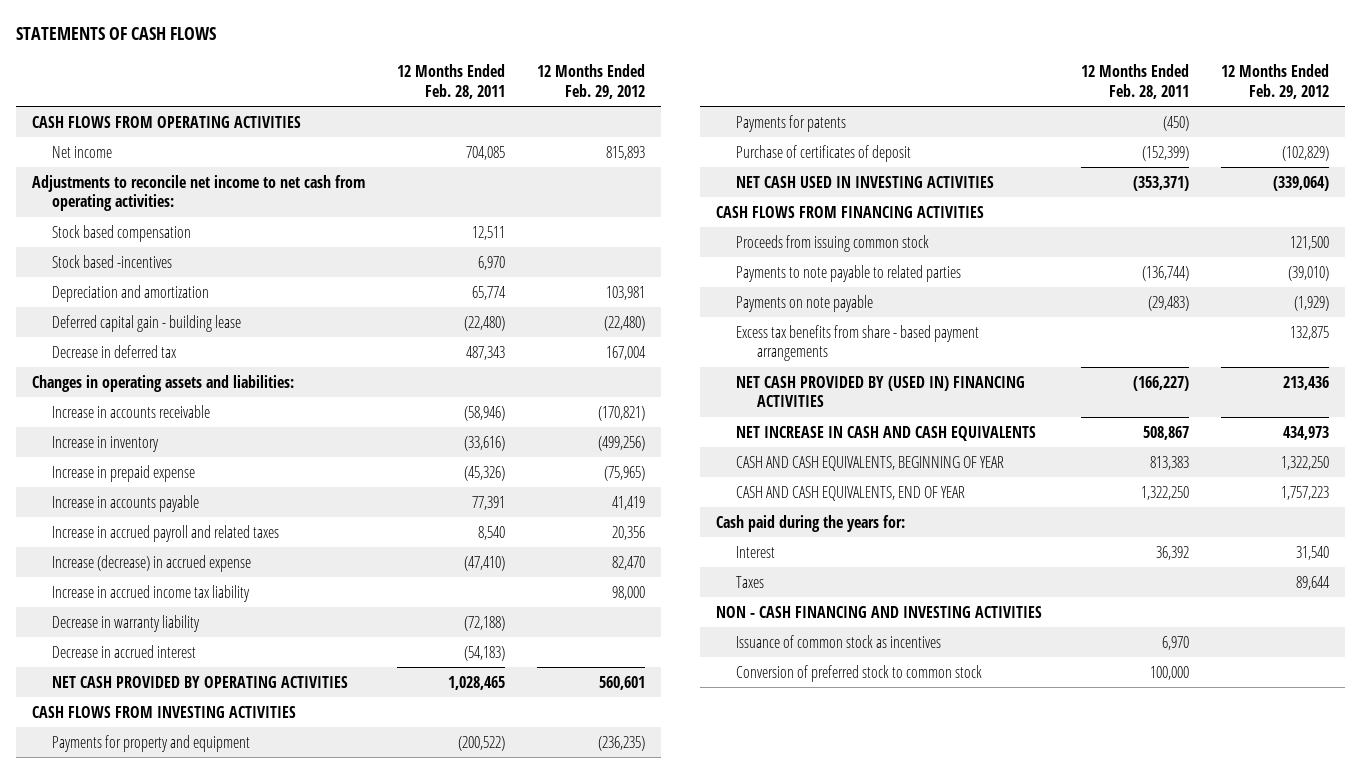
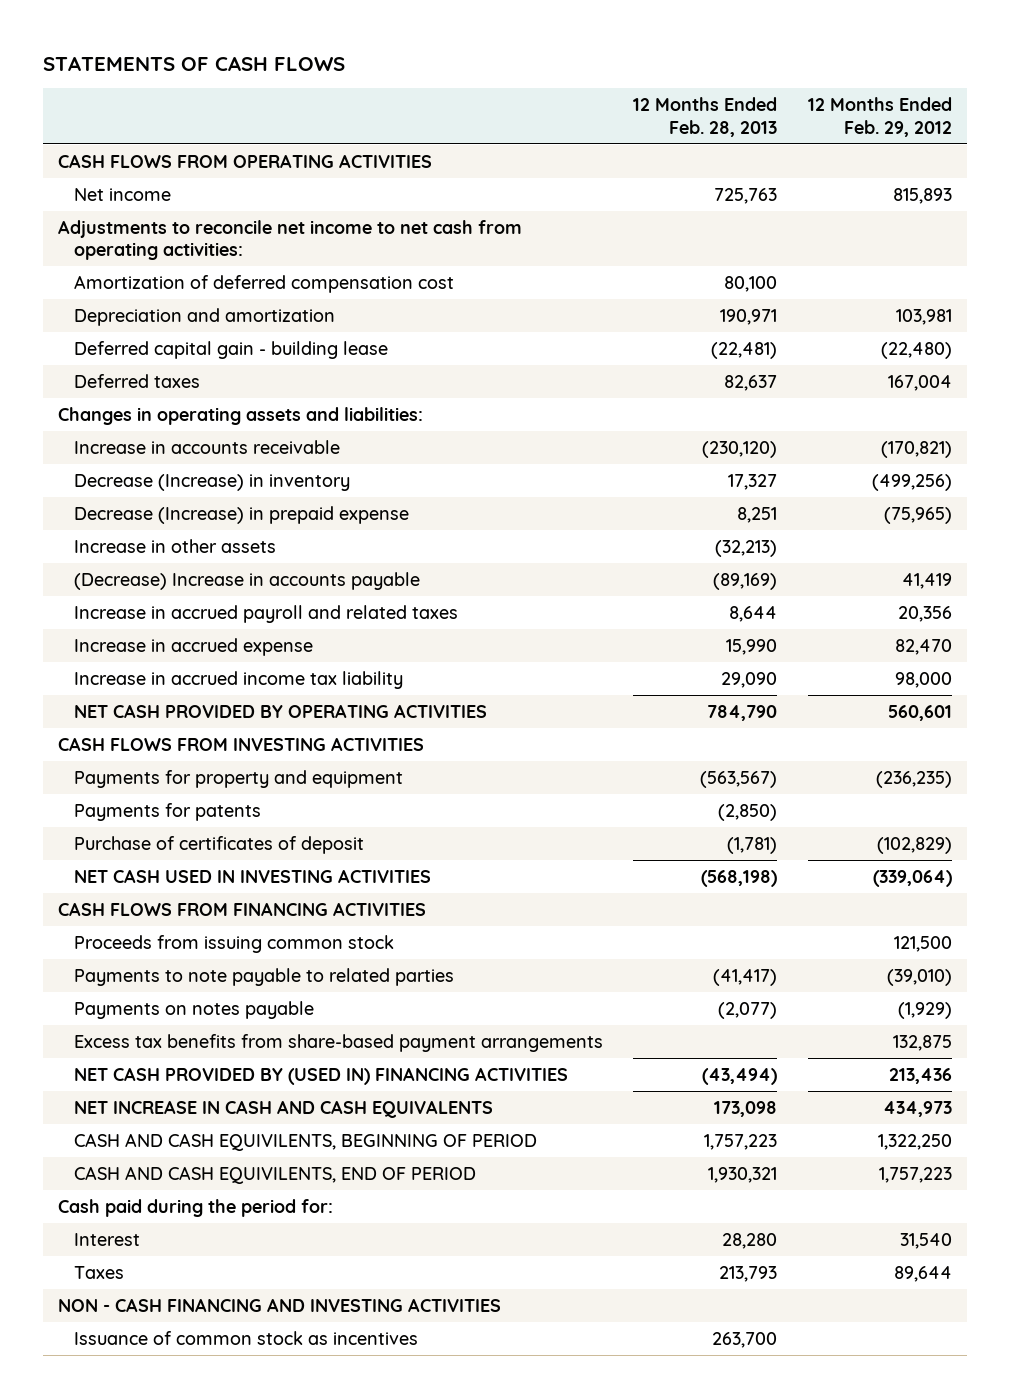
- | 12 Months Ended Feb. 28, 2011 | 12 Months Ended Feb. 29, 2012
+ | 12 Months Ended Feb. 28, 2013 | 12 Months Ended Feb. 29, 2012
- Stock based compensation | 12,511 |
- Stock based -incentives | 6,970 |
+ Amortization of deferred compensation cost | 80,100 |
- Decrease in deferred tax | 487,343 | 167,004
+ Deferred taxes | 82,637 | 167,004
- Increase in inventory | (33,616) | (499,256)
- Increase in prepaid expense | (45,326) | (75,965)
- Increase in accounts payable | 77,391 | 41,419
+ Decrease (Increase) in inventory | 17,327 | (499,256)
+ Decrease (Increase) in prepaid expense | 8,251 | (75,965)
+ Increase in other assets | (32,213) |
+ (Decrease) Increase in accounts payable | (89,169) | 41,419
- Increase (decrease) in accrued expense | (47,410) | 82,470
+ Increase in accrued expense | 15,990 | 82,470
- Decrease in warranty liability | (72,188) |
- Decrease in accrued interest | (54,183) |
- Payments on note payable | (29,483) | (1,929)
- Excess tax benefits from share - based payment arrangements | | 132,875
+ Payments on notes payable | (2,077) | (1,929)
+ Excess tax benefits from share-based payment arrangements | | 132,875
- CASH AND CASH EQUIVALENTS, BEGINNING OF YEAR | 813,383 | 1,322,250
- CASH AND CASH EQUIVALENTS, END OF YEAR | 1,322,250 | 1,757,223
- Cash paid during the years for:
+ CASH AND CASH EQUIVILENTS, BEGINNING OF PERIOD | 1,757,223 | 1,322,250
+ CASH AND CASH EQUIVILENTS, END OF PERIOD | 1,930,321 | 1,757,223
+ Cash paid during the period for:
- Conversion of preferred stock to common stock | 100,000 |

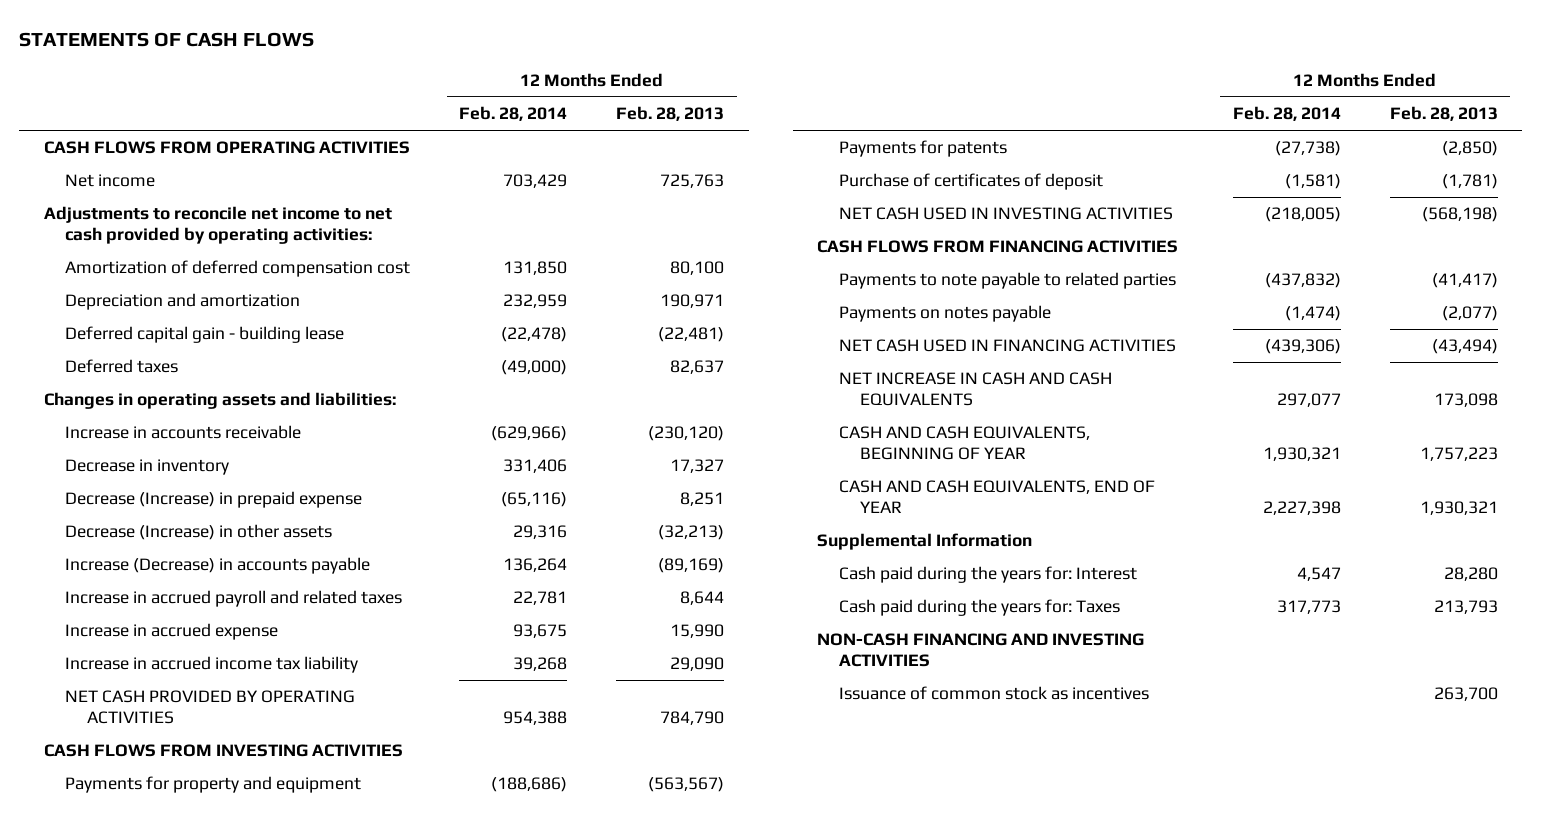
- | 12 Months Ended Feb. 28, 2013 | 12 Months Ended Feb. 29, 2012
+ | 12 Months Ended Feb. 28, 2014 | 12 Months Ended Feb. 28, 2013
- Adjustments to reconcile net income to net cash from operating activities:
+ Adjustments to reconcile net income to net cash provided by operating activities:
- Decrease (Increase) in inventory | 17,327 | (499,256)
+ Decrease in inventory | 331,406 | 17,327
- Increase in other assets | (32,213) |
- (Decrease) Increase in accounts payable | (89,169) | 41,419
+ Decrease (Increase) in other assets | 29,316 | (32,213)
+ Increase (Decrease) in accounts payable | 136,264 | (89,169)
- Proceeds from issuing common stock | | 121,500
- Excess tax benefits from share-based payment arrangements | | 132,875
- NET CASH PROVIDED BY (USED IN) FINANCING ACTIVITIES | (43,494) | 213,436
+ NET CASH USED IN FINANCING ACTIVITIES | (439,306) | (43,494)
- CASH AND CASH EQUIVILENTS, BEGINNING OF PERIOD | 1,757,223 | 1,322,250
- CASH AND CASH EQUIVILENTS, END OF PERIOD | 1,930,321 | 1,757,223
- Cash paid during the period for:
- Interest | 28,280 | 31,540
- Taxes | 213,793 | 89,644
- NON - CASH FINANCING AND INVESTING ACTIVITIES
+ CASH AND CASH EQUIVALENTS, BEGINNING OF YEAR | 1,930,321 | 1,757,223
+ CASH AND CASH EQUIVALENTS, END OF YEAR | 2,227,398 | 1,930,321
+ Supplemental Information
+ Cash paid during the years for: Interest | 4,547 | 28,280
+ Cash paid during the years for: Taxes | 317,773 | 213,793
+ NON-CASH FINANCING AND INVESTING ACTIVITIES

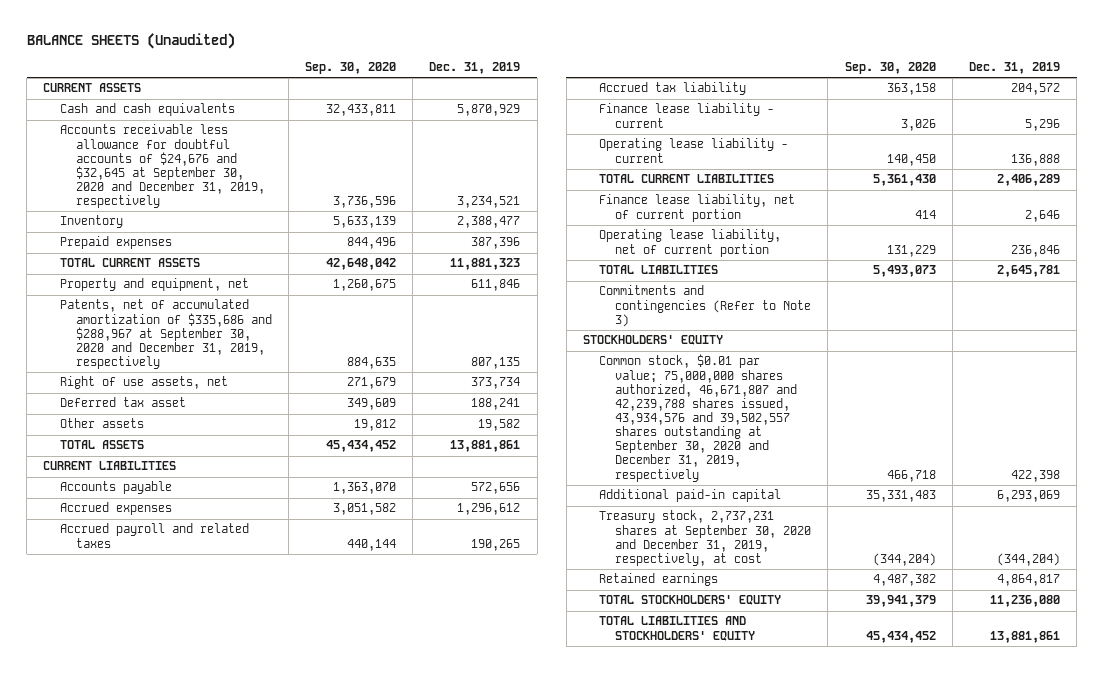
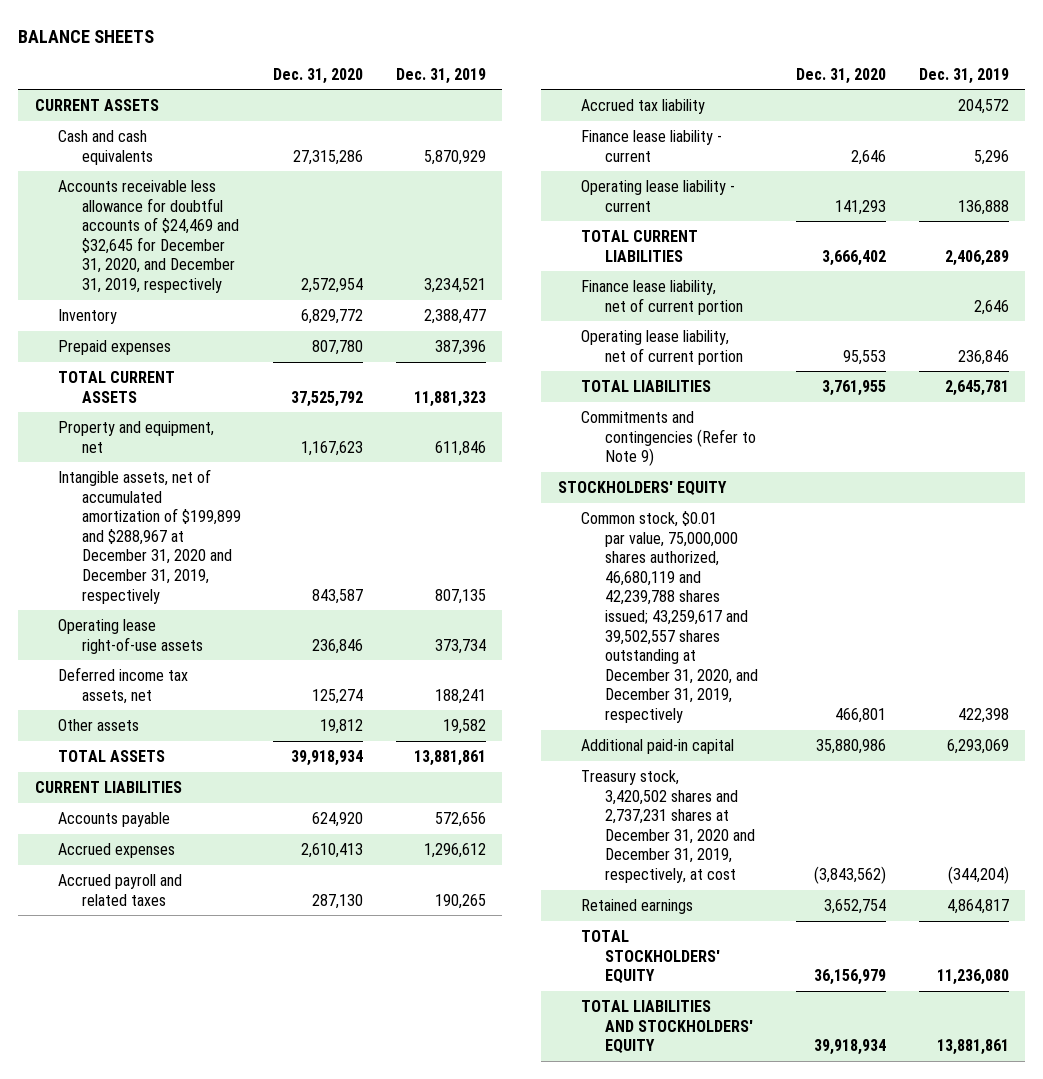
- BALANCE SHEETS (Unaudited)
+ BALANCE SHEETS
- | Sep. 30, 2020 | Dec. 31, 2019
+ | Dec. 31, 2020 | Dec. 31, 2019
- Accounts receivable less allowance for doubtful accounts of $24,676 and $32,645 at September 30, 2020 and December 31, 2019, respectively | 3,736,596 | 3,234,521
+ Accounts receivable less allowance for doubtful accounts of $24,469 and $32,645 for December 31, 2020, and December 31, 2019, respectively | 2,572,954 | 3,234,521
- Patents, net of accumulated amortization of $335,686 and $288,967 at September 30, 2020 and December 31, 2019, respectively | 884,635 | 807,135
- Right of use assets, net | 271,679 | 373,734
- Deferred tax asset | 349,609 | 188,241
+ Intangible assets, net of accumulated amortization of $199,899 and $288,967 at December 31, 2020 and December 31, 2019, respectively | 843,587 | 807,135
+ Operating lease right-of-use assets | 236,846 | 373,734
+ Deferred income tax assets, net | 125,274 | 188,241
- Commitments and contingencies (Refer to Note 3)
+ Commitments and contingencies (Refer to Note 9)
- Common stock, $0.01 par value; 75,000,000 shares authorized, 46,671,807 and 42,239,788 shares issued, 43,934,576 and 39,502,557 shares outstanding at September 30, 2020 and December 31, 2019, respectively | 466,718 | 422,398
+ Common stock, $0.01 par value, 75,000,000 shares authorized, 46,680,119 and 42,239,788 shares issued; 43,259,617 and 39,502,557 shares outstanding at December 31, 2020, and December 31, 2019, respectively | 466,801 | 422,398
- Treasury stock, 2,737,231 shares at September 30, 2020 and December 31, 2019, respectively, at cost | (344,204) | (344,204)
+ Treasury stock, 3,420,502 shares and 2,737,231 shares at December 31, 2020 and December 31, 2019, respectively, at cost | (3,843,562) | (344,204)

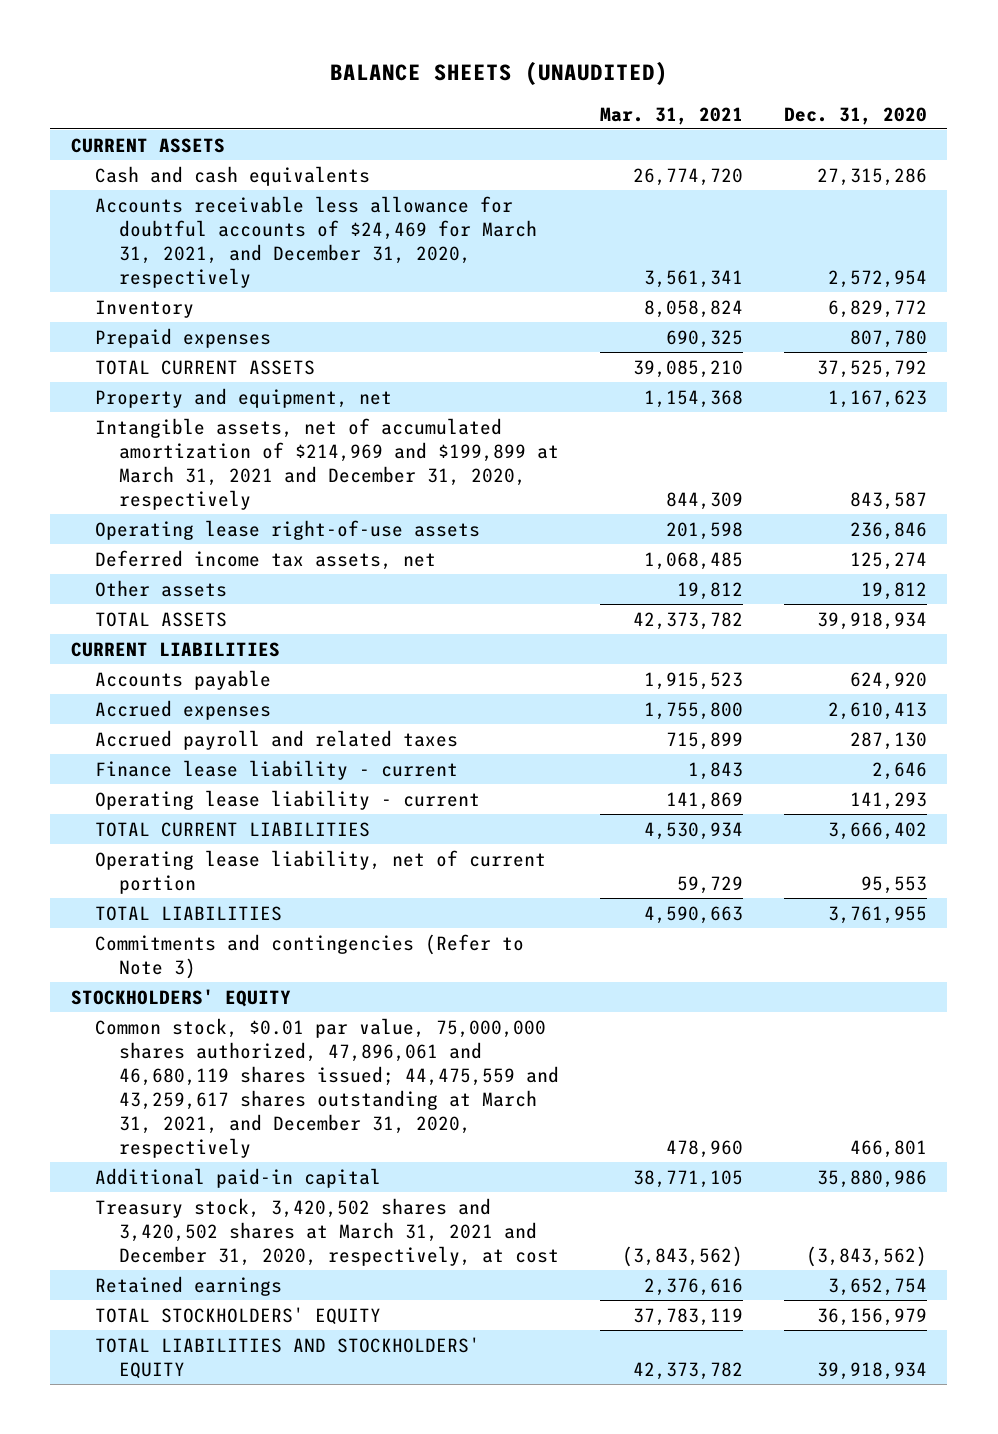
- BALANCE SHEETS
+ BALANCE SHEETS (UNAUDITED)
- | Dec. 31, 2020 | Dec. 31, 2019
+ | Mar. 31, 2021 | Dec. 31, 2020
- Accounts receivable less allowance for doubtful accounts of $24,469 and $32,645 for December 31, 2020, and December 31, 2019, respectively | 2,572,954 | 3,234,521
+ Accounts receivable less allowance for doubtful accounts of $24,469 for March 31, 2021, and December 31, 2020, respectively | 3,561,341 | 2,572,954
- Intangible assets, net of accumulated amortization of $199,899 and $288,967 at December 31, 2020 and December 31, 2019, respectively | 843,587 | 807,135
+ Intangible assets, net of accumulated amortization of $214,969 and $199,899 at March 31, 2021 and December 31, 2020, respectively | 844,309 | 843,587
- Accrued tax liability | | 204,572
- Finance lease liability, net of current portion | | 2,646
- Commitments and contingencies (Refer to Note 9)
+ Commitments and contingencies (Refer to Note 3)
- Common stock, $0.01 par value, 75,000,000 shares authorized, 46,680,119 and 42,239,788 shares issued; 43,259,617 and 39,502,557 shares outstanding at December 31, 2020, and December 31, 2019, respectively | 466,801 | 422,398
+ Common stock, $0.01 par value, 75,000,000 shares authorized, 47,896,061 and 46,680,119 shares issued; 44,475,559 and 43,259,617 shares outstanding at March 31, 2021, and December 31, 2020, respectively | 478,960 | 466,801
- Treasury stock, 3,420,502 shares and 2,737,231 shares at December 31, 2020 and December 31, 2019, respectively, at cost | (3,843,562) | (344,204)
+ Treasury stock, 3,420,502 shares and 3,420,502 shares at March 31, 2021 and December 31, 2020, respectively, at cost | (3,843,562) | (3,843,562)

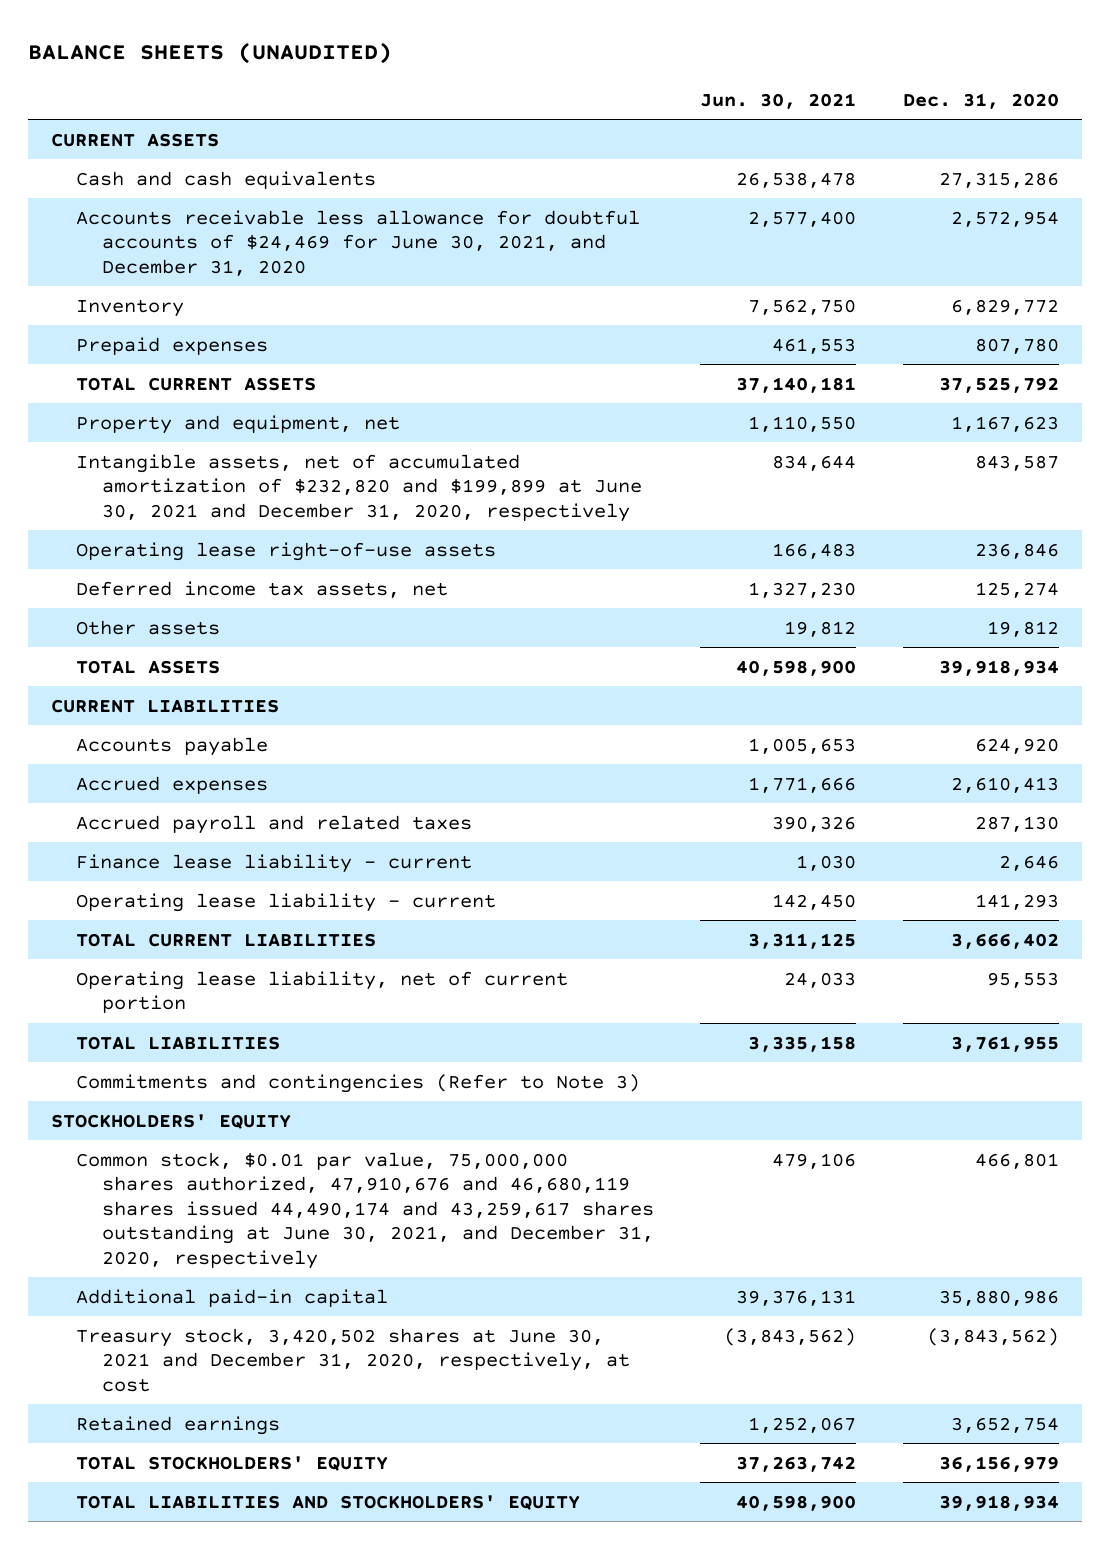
- | Mar. 31, 2021 | Dec. 31, 2020
+ | Jun. 30, 2021 | Dec. 31, 2020
- Accounts receivable less allowance for doubtful accounts of $24,469 for March 31, 2021, and December 31, 2020, respectively | 3,561,341 | 2,572,954
+ Accounts receivable less allowance for doubtful accounts of $24,469 for June 30, 2021, and December 31, 2020 | 2,577,400 | 2,572,954
- Intangible assets, net of accumulated amortization of $214,969 and $199,899 at March 31, 2021 and December 31, 2020, respectively | 844,309 | 843,587
+ Intangible assets, net of accumulated amortization of $232,820 and $199,899 at June 30, 2021 and December 31, 2020, respectively | 834,644 | 843,587
- Common stock, $0.01 par value, 75,000,000 shares authorized, 47,896,061 and 46,680,119 shares issued; 44,475,559 and 43,259,617 shares outstanding at March 31, 2021, and December 31, 2020, respectively | 478,960 | 466,801
+ Common stock, $0.01 par value, 75,000,000 shares authorized, 47,910,676 and 46,680,119 shares issued 44,490,174 and 43,259,617 shares outstanding at June 30, 2021, and December 31, 2020, respectively | 479,106 | 466,801
- Treasury stock, 3,420,502 shares and 3,420,502 shares at March 31, 2021 and December 31, 2020, respectively, at cost | (3,843,562) | (3,843,562)
+ Treasury stock, 3,420,502 shares at June 30, 2021 and December 31, 2020, respectively, at cost | (3,843,562) | (3,843,562)

